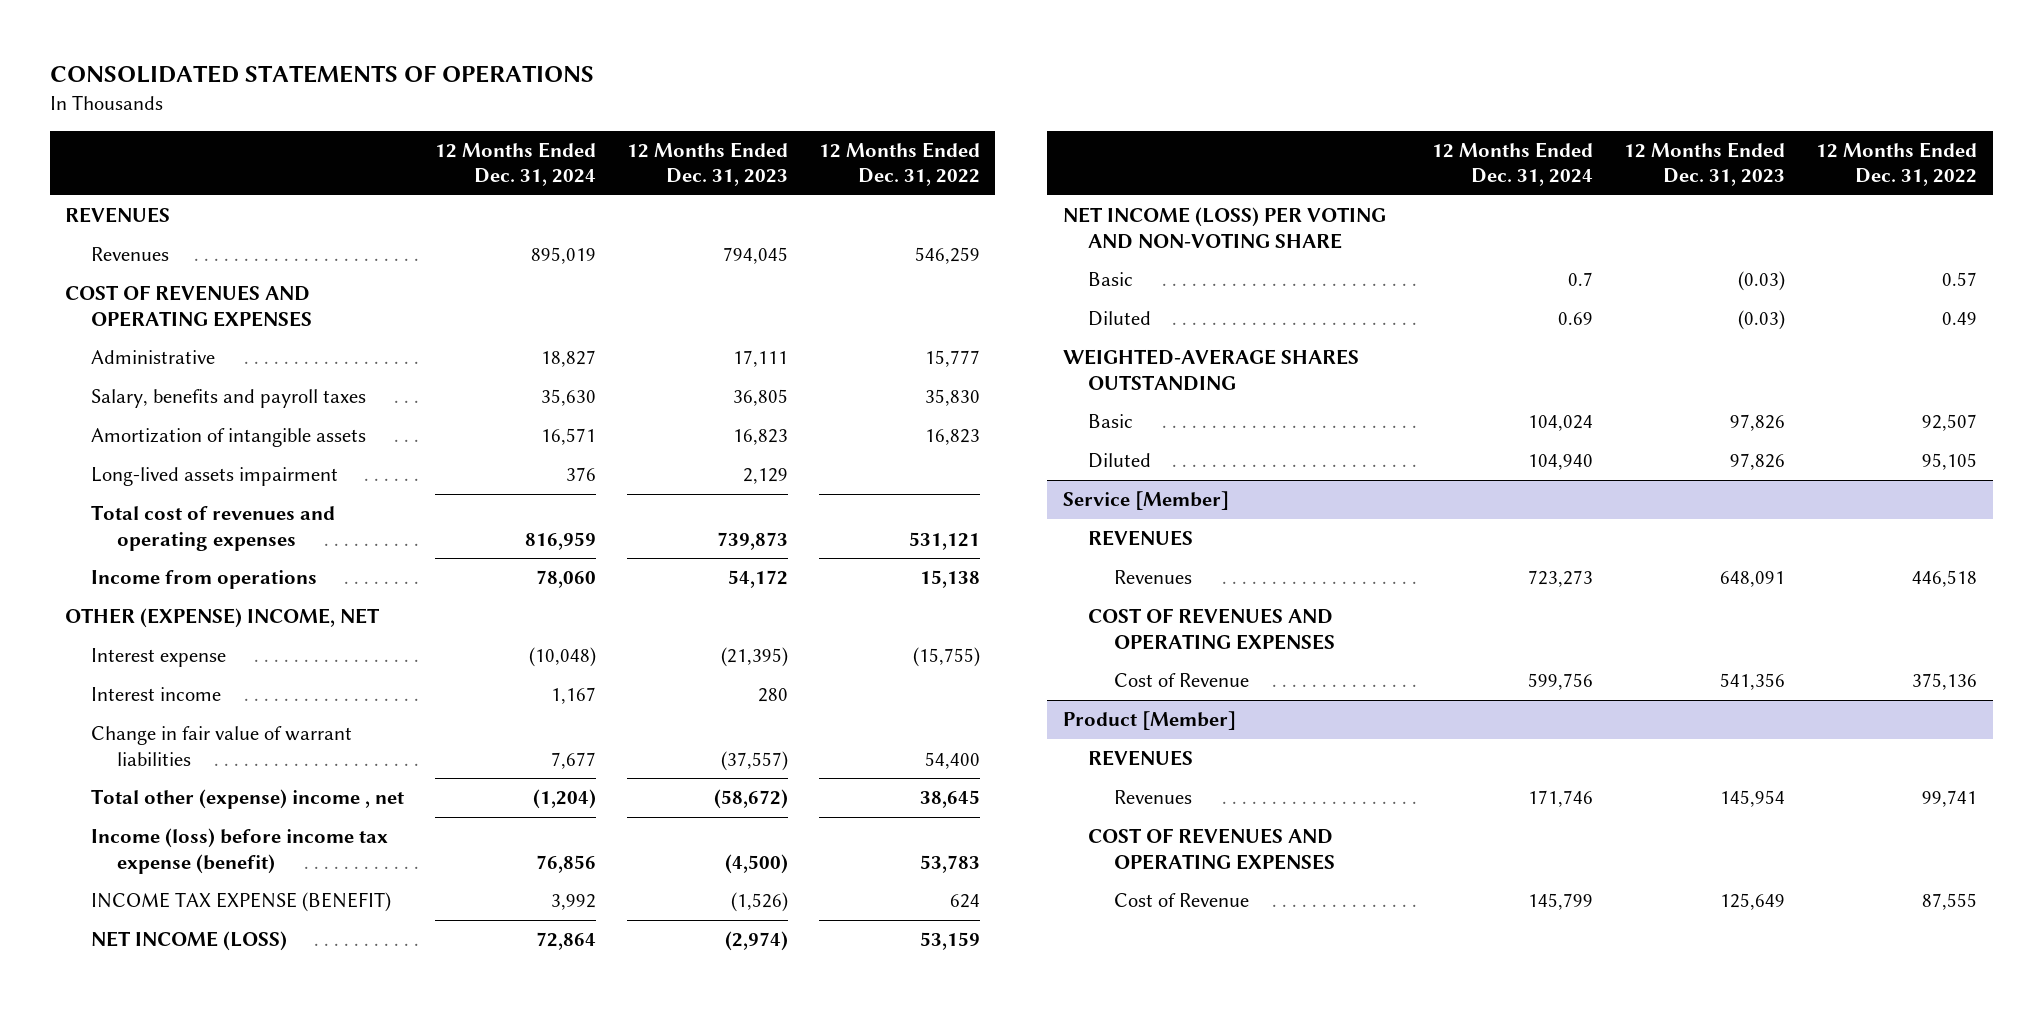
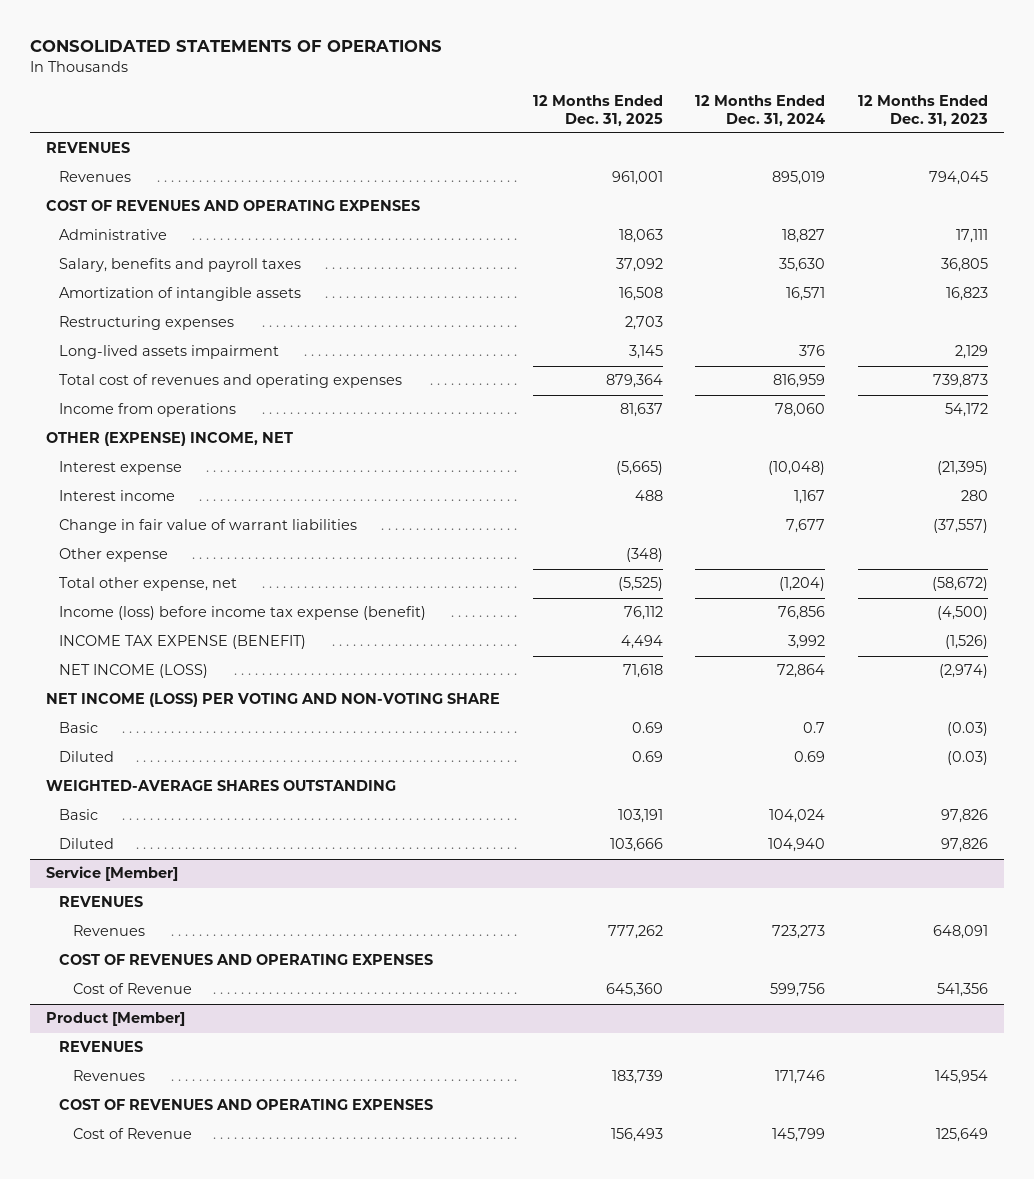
- | 12 Months Ended Dec. 31, 2024 | 12 Months Ended Dec. 31, 2023 | 12 Months Ended Dec. 31, 2022
+ | 12 Months Ended Dec. 31, 2025 | 12 Months Ended Dec. 31, 2024 | 12 Months Ended Dec. 31, 2023
+ Restructuring expenses | 2,703 | |
- Total other (expense) income , net | (1,204) | (58,672) | 38,645
+ Other expense | (348) | |
+ Total other expense, net | (5,525) | (1,204) | (58,672)

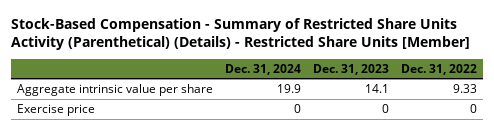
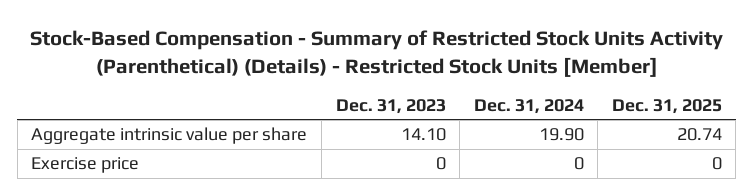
- Stock-Based Compensation - Summary of Restricted Share Units Activity (Parenthetical) (Details) - Restricted Share Units [Member]
+ Stock-Based Compensation - Summary of Restricted Stock Units Activity (Parenthetical) (Details) - Restricted Stock Units [Member]
- | Dec. 31, 2024 | Dec. 31, 2023 | Dec. 31, 2022
+ | Dec. 31, 2023 | Dec. 31, 2024 | Dec. 31, 2025
- Aggregate intrinsic value per share | 19.9 | 14.1 | 9.33
+ Aggregate intrinsic value per share | 14.10 | 19.90 | 20.74

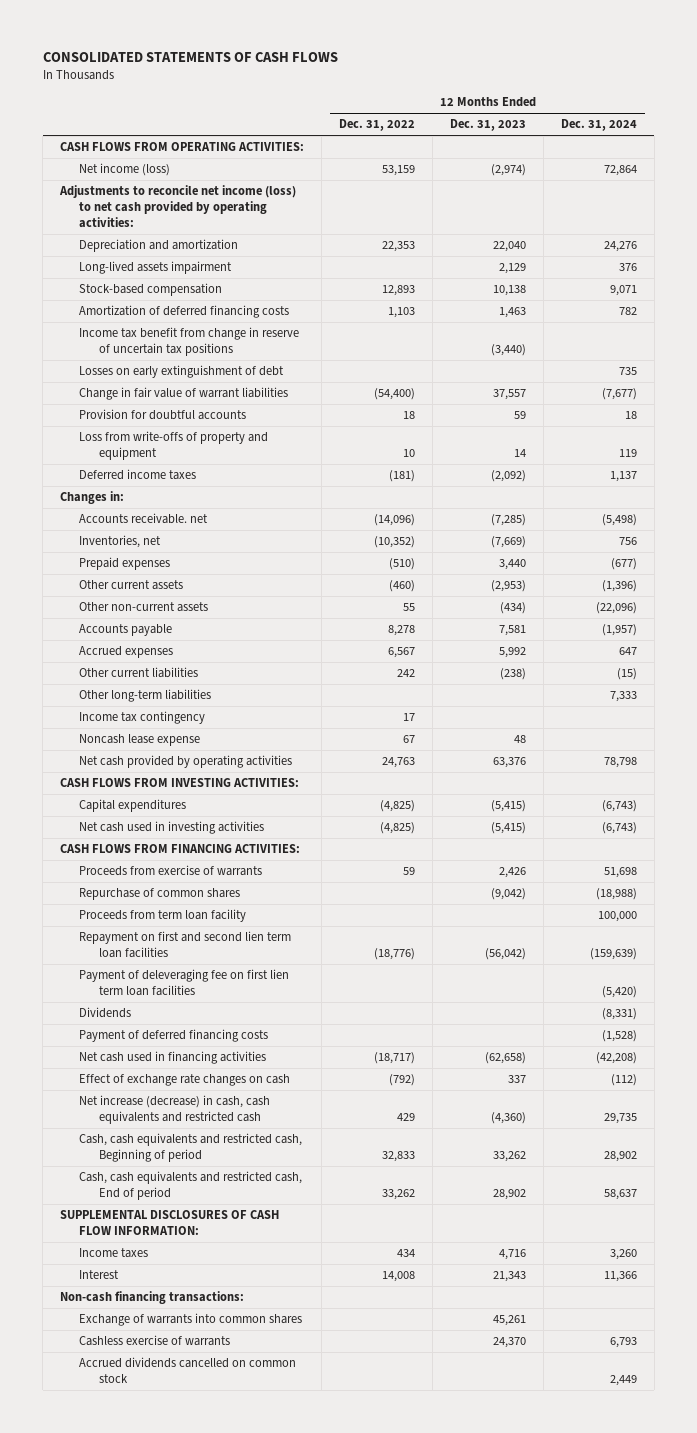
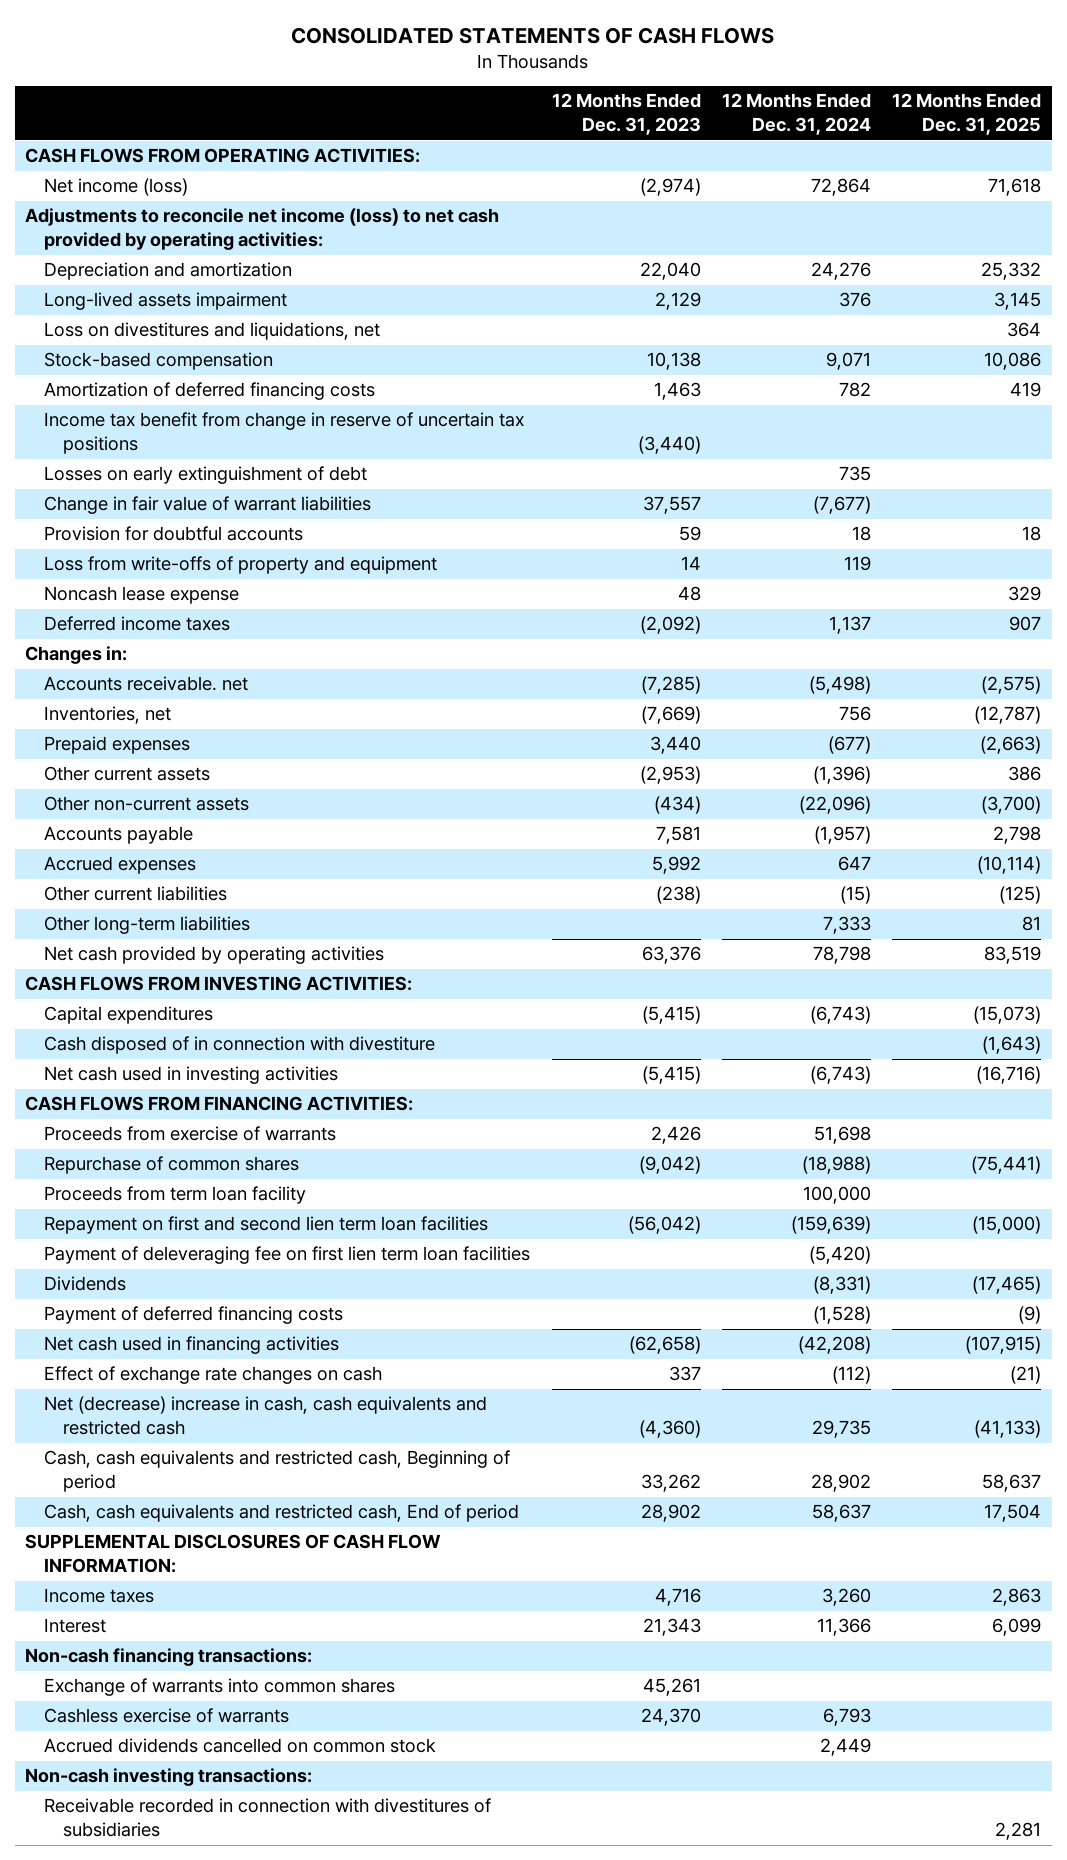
- | 12 Months Ended Dec. 31, 2022 | 12 Months Ended Dec. 31, 2023 | 12 Months Ended Dec. 31, 2024
+ | 12 Months Ended Dec. 31, 2023 | 12 Months Ended Dec. 31, 2024 | 12 Months Ended Dec. 31, 2025
+ Loss on divestitures and liquidations, net | | | 364
moved up: Noncash lease expense | 48 | | 329
- Income tax contingency | 17 | |
+ Cash disposed of in connection with divestiture | | | (1,643)
- Net increase (decrease) in cash, cash equivalents and restricted cash | 429 | (4,360) | 29,735
+ Net (decrease) increase in cash, cash equivalents and restricted cash | (4,360) | 29,735 | (41,133)
+ Non-cash investing transactions:
+ Receivable recorded in connection with divestitures of subsidiaries | | | 2,281

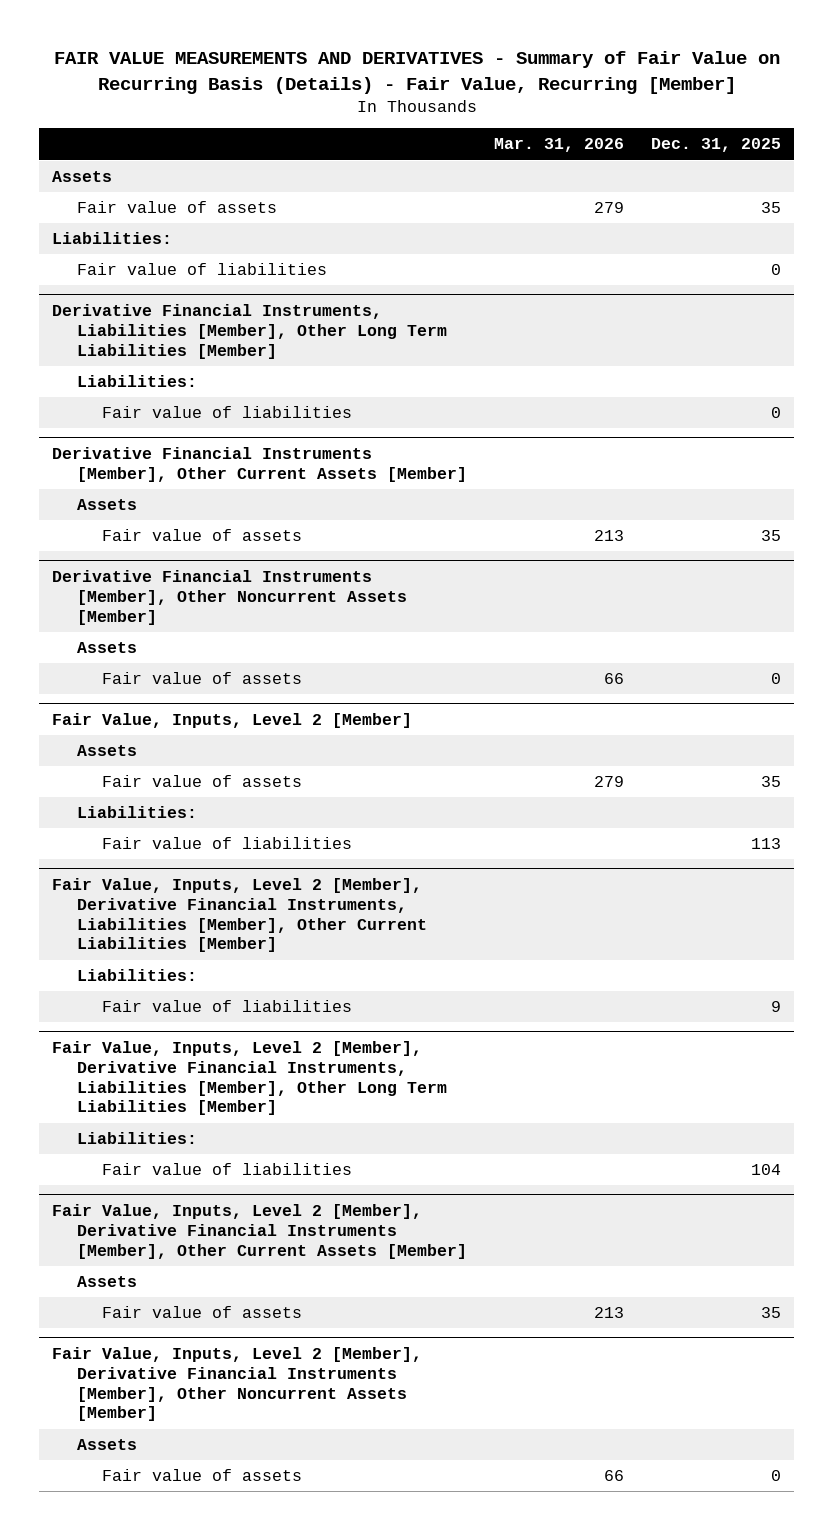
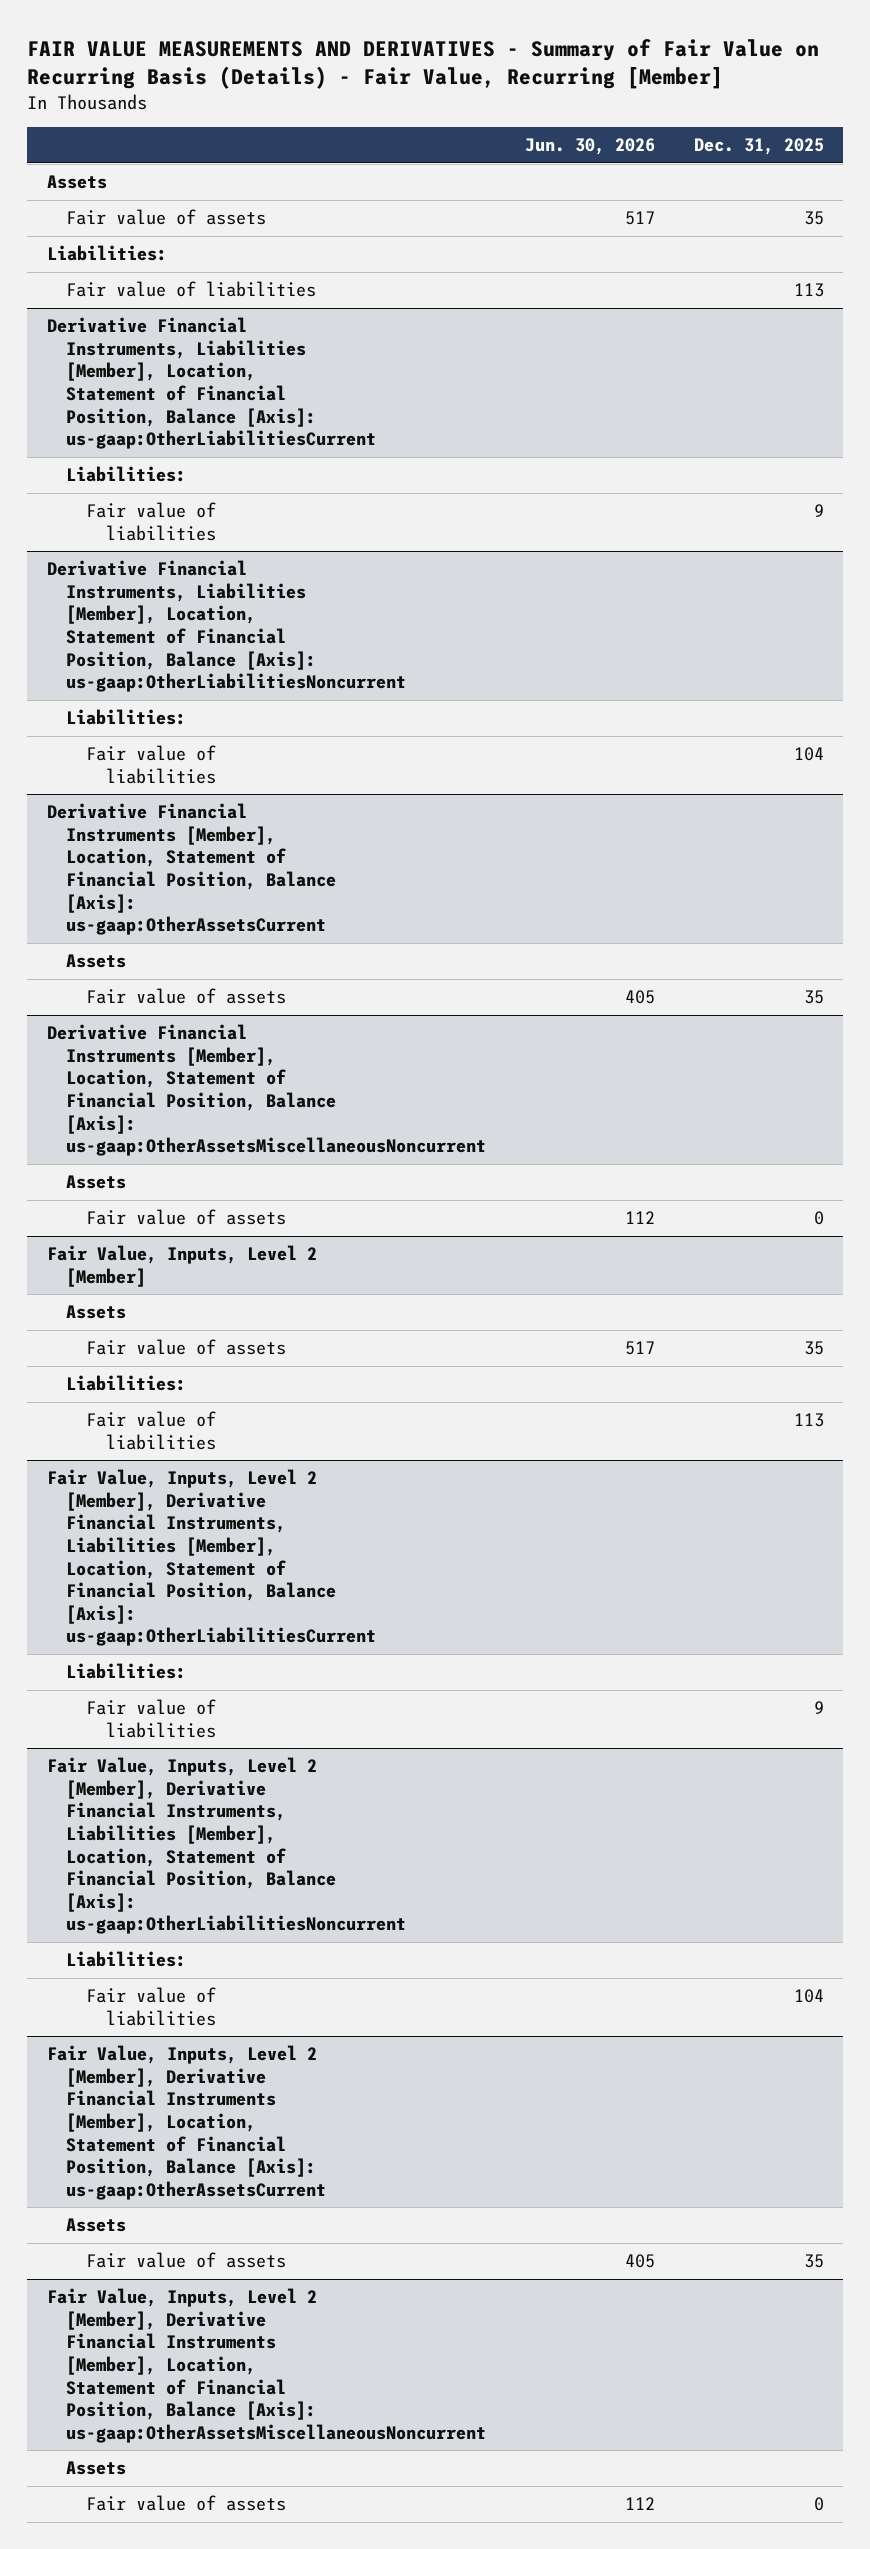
- | Mar. 31, 2026 | Dec. 31, 2025
+ | Jun. 30, 2026 | Dec. 31, 2025
- Fair value of liabilities | | 0
- Derivative Financial Instruments, Liabilities [Member], Other Long Term Liabilities [Member]
+ Fair value of liabilities | | 113
+ Derivative Financial Instruments, Liabilities [Member], Location, Statement of Financial Position, Balance [Axis]: us-gaap:OtherLiabilitiesCurrent
- Fair value of liabilities | | 0
- Derivative Financial Instruments [Member], Other Current Assets [Member]
+ Fair value of liabilities | | 9
+ Derivative Financial Instruments, Liabilities [Member], Location, Statement of Financial Position, Balance [Axis]: us-gaap:OtherLiabilitiesNoncurrent
+ Liabilities:
+ Fair value of liabilities | | 104
+ Derivative Financial Instruments [Member], Location, Statement of Financial Position, Balance [Axis]: us-gaap:OtherAssetsCurrent
- Derivative Financial Instruments [Member], Other Noncurrent Assets [Member]
+ Derivative Financial Instruments [Member], Location, Statement of Financial Position, Balance [Axis]: us-gaap:OtherAssetsMiscellaneousNoncurrent
- Fair Value, Inputs, Level 2 [Member], Derivative Financial Instruments, Liabilities [Member], Other Current Liabilities [Member]
+ Fair Value, Inputs, Level 2 [Member], Derivative Financial Instruments, Liabilities [Member], Location, Statement of Financial Position, Balance [Axis]: us-gaap:OtherLiabilitiesCurrent
- Fair Value, Inputs, Level 2 [Member], Derivative Financial Instruments, Liabilities [Member], Other Long Term Liabilities [Member]
+ Fair Value, Inputs, Level 2 [Member], Derivative Financial Instruments, Liabilities [Member], Location, Statement of Financial Position, Balance [Axis]: us-gaap:OtherLiabilitiesNoncurrent
- Fair Value, Inputs, Level 2 [Member], Derivative Financial Instruments [Member], Other Current Assets [Member]
+ Fair Value, Inputs, Level 2 [Member], Derivative Financial Instruments [Member], Location, Statement of Financial Position, Balance [Axis]: us-gaap:OtherAssetsCurrent
- Fair Value, Inputs, Level 2 [Member], Derivative Financial Instruments [Member], Other Noncurrent Assets [Member]
+ Fair Value, Inputs, Level 2 [Member], Derivative Financial Instruments [Member], Location, Statement of Financial Position, Balance [Axis]: us-gaap:OtherAssetsMiscellaneousNoncurrent

